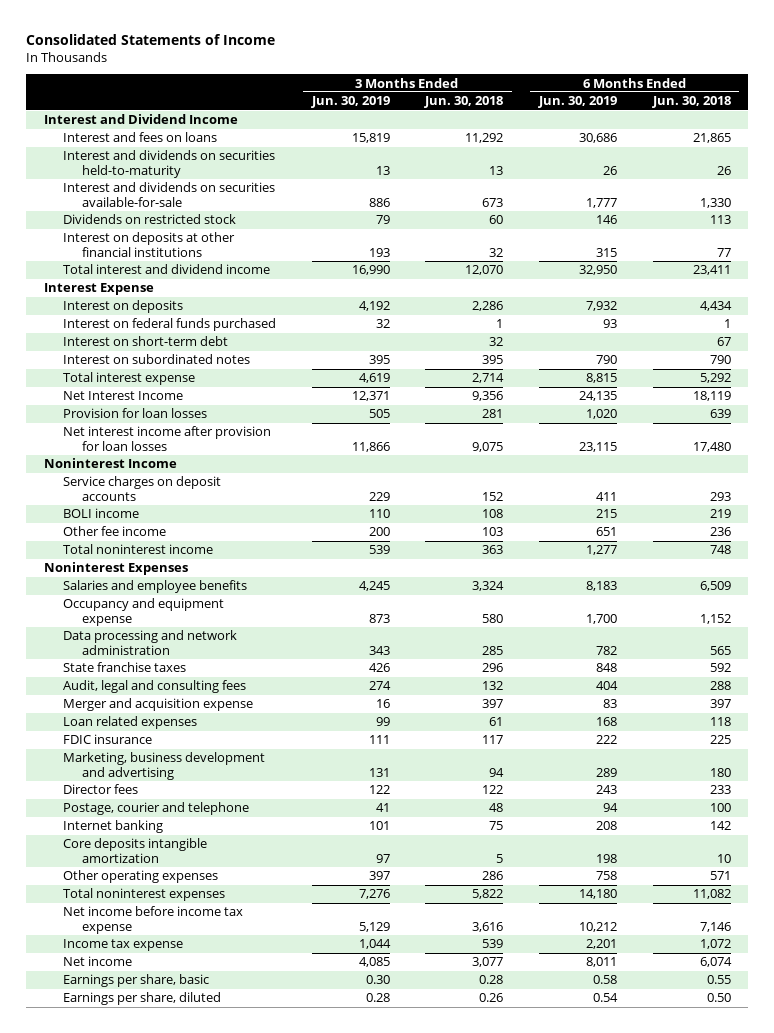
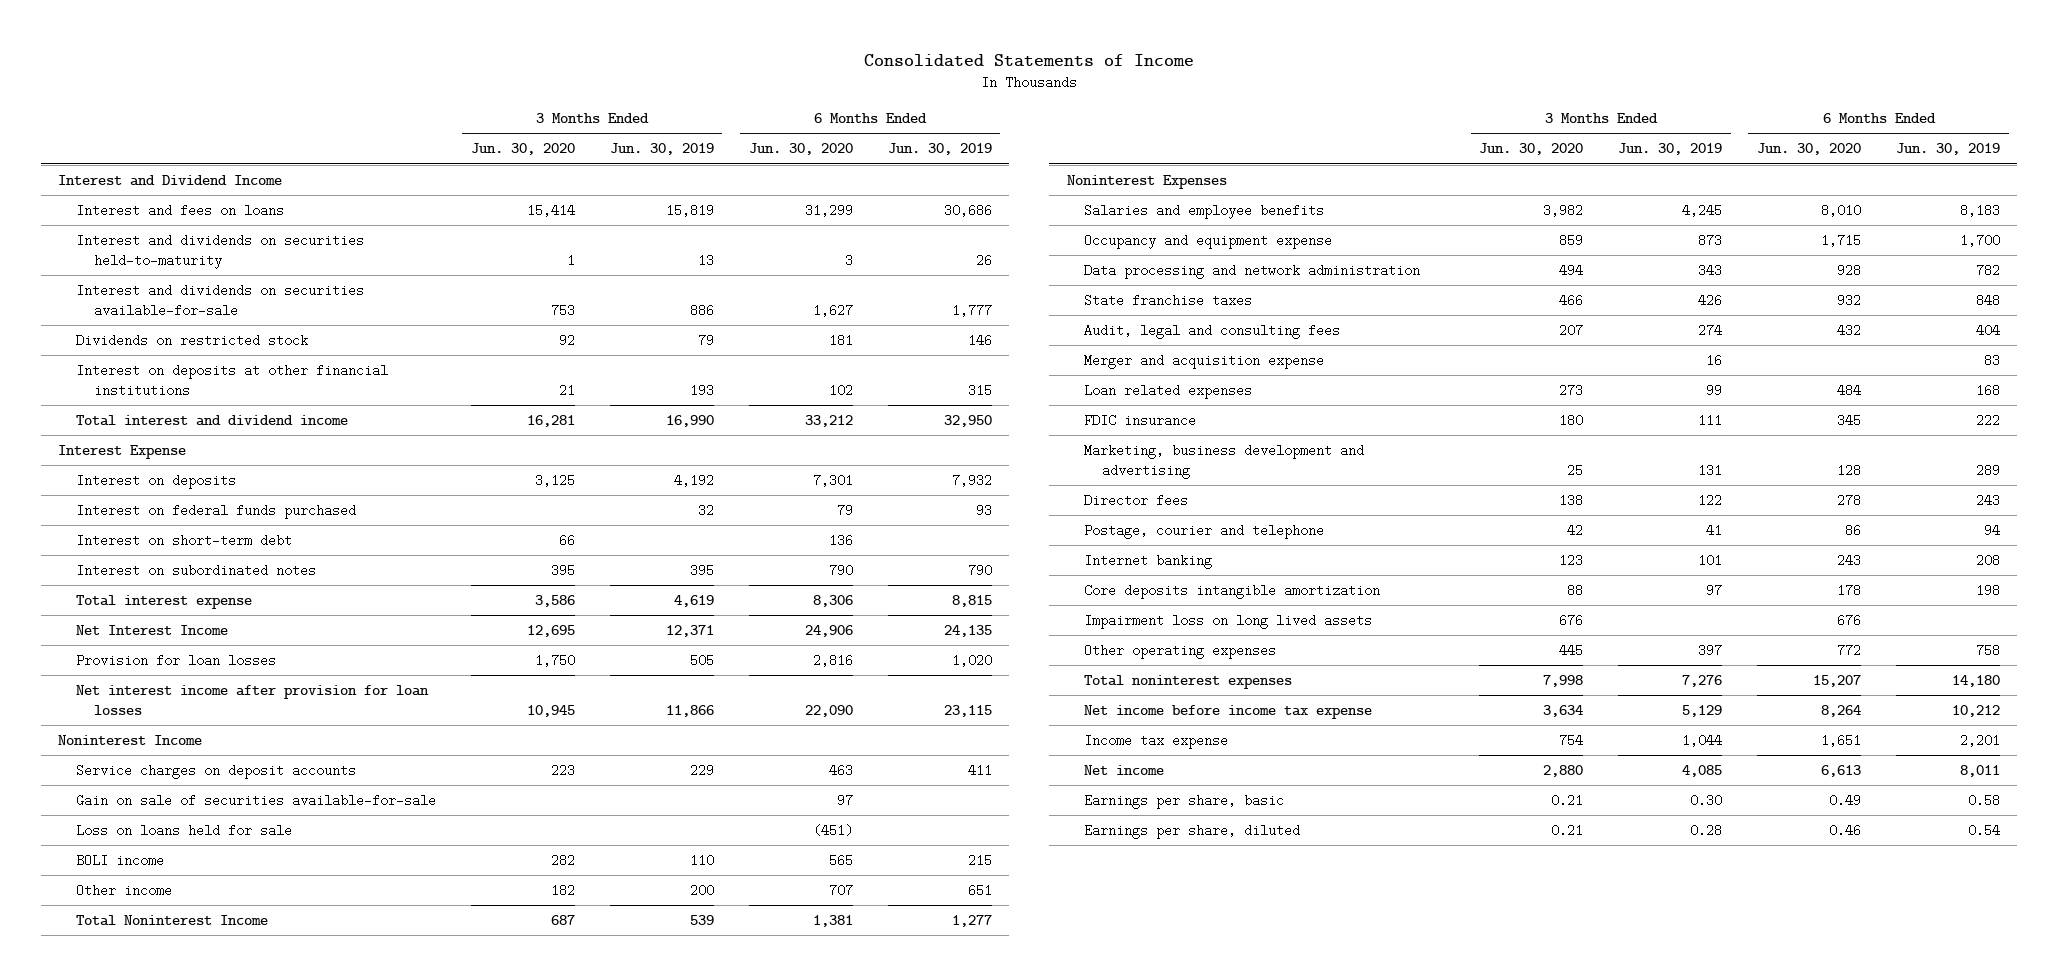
- | 3 Months Ended Jun. 30, 2019 | 3 Months Ended Jun. 30, 2018 | 6 Months Ended Jun. 30, 2019 | 6 Months Ended Jun. 30, 2018
+ | 3 Months Ended Jun. 30, 2020 | 3 Months Ended Jun. 30, 2019 | 6 Months Ended Jun. 30, 2020 | 6 Months Ended Jun. 30, 2019
+ Gain on sale of securities available-for-sale | | | 97 |
+ Loss on loans held for sale | | | (451) |
- Other fee income | 200 | 103 | 651 | 236
- Total noninterest income | 539 | 363 | 1,277 | 748
+ Other income | 182 | 200 | 707 | 651
+ Total Noninterest Income | 687 | 539 | 1,381 | 1,277
+ Impairment loss on long lived assets | 676 | | 676 |

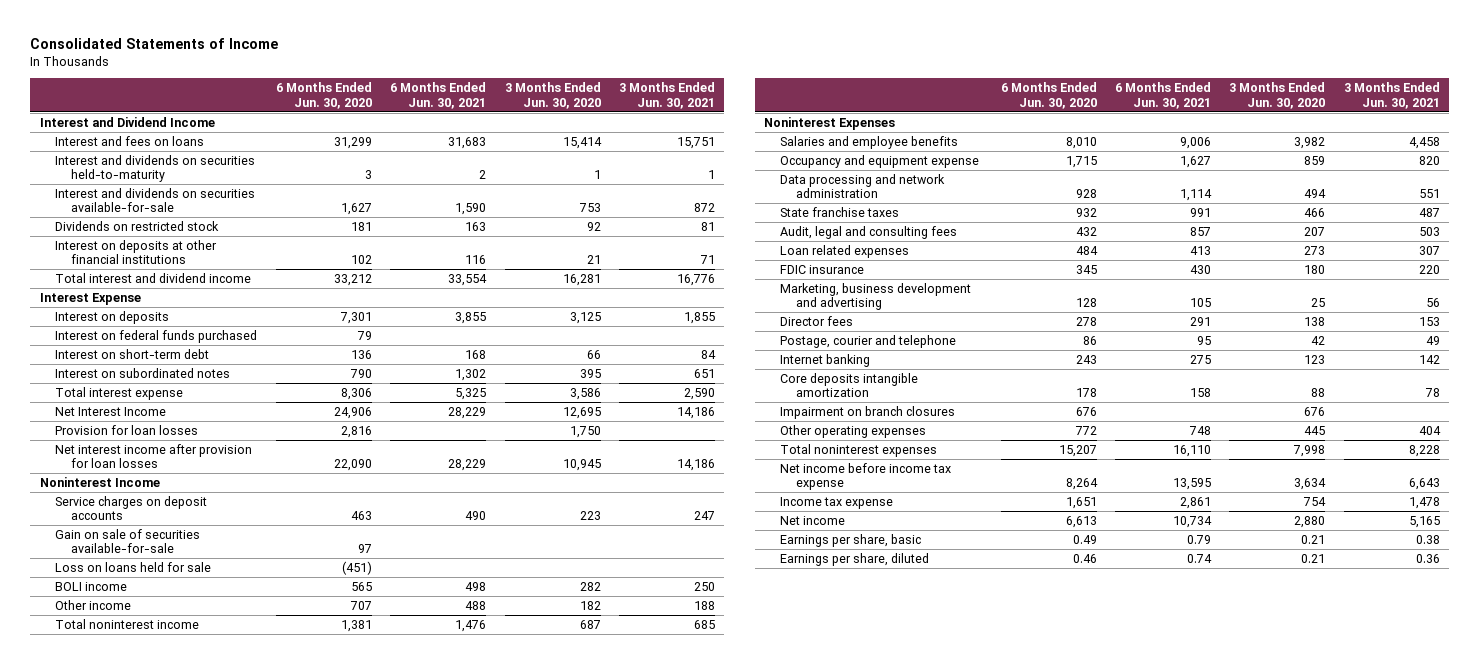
- | 3 Months Ended Jun. 30, 2020 | 3 Months Ended Jun. 30, 2019 | 6 Months Ended Jun. 30, 2020 | 6 Months Ended Jun. 30, 2019
+ | 6 Months Ended Jun. 30, 2020 | 6 Months Ended Jun. 30, 2021 | 3 Months Ended Jun. 30, 2020 | 3 Months Ended Jun. 30, 2021
- Total Noninterest Income | 687 | 539 | 1,381 | 1,277
+ Total noninterest income | 1,381 | 1,476 | 687 | 685
- Merger and acquisition expense | | 16 | | 83
- Impairment loss on long lived assets | 676 | | 676 |
+ Impairment on branch closures | 676 | | 676 |

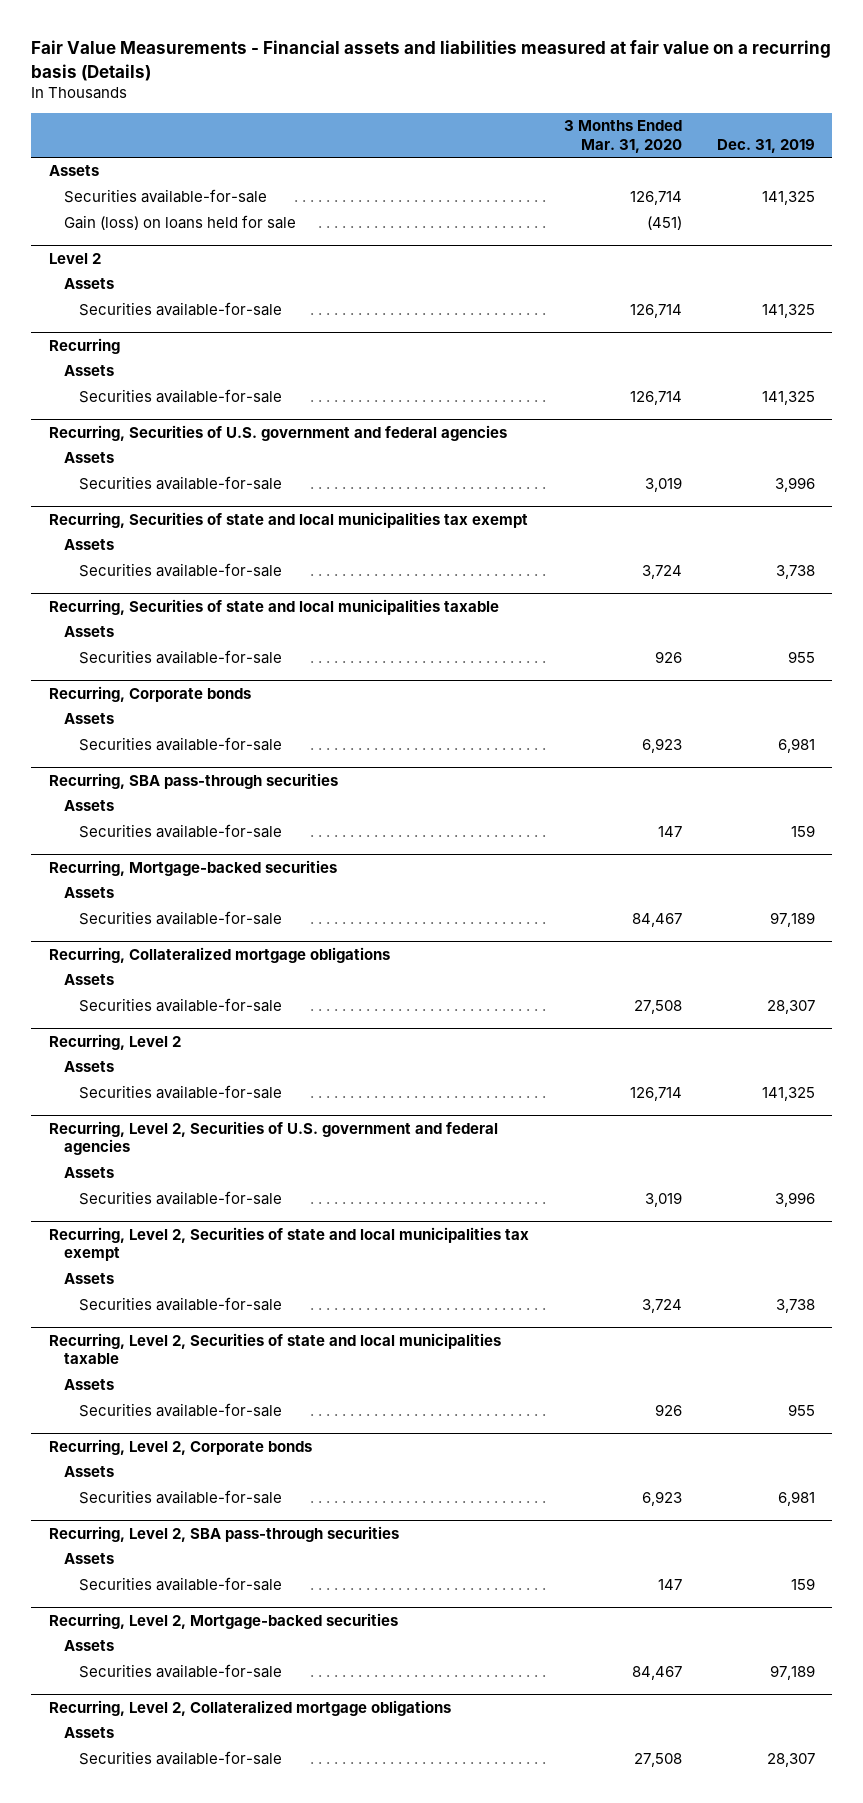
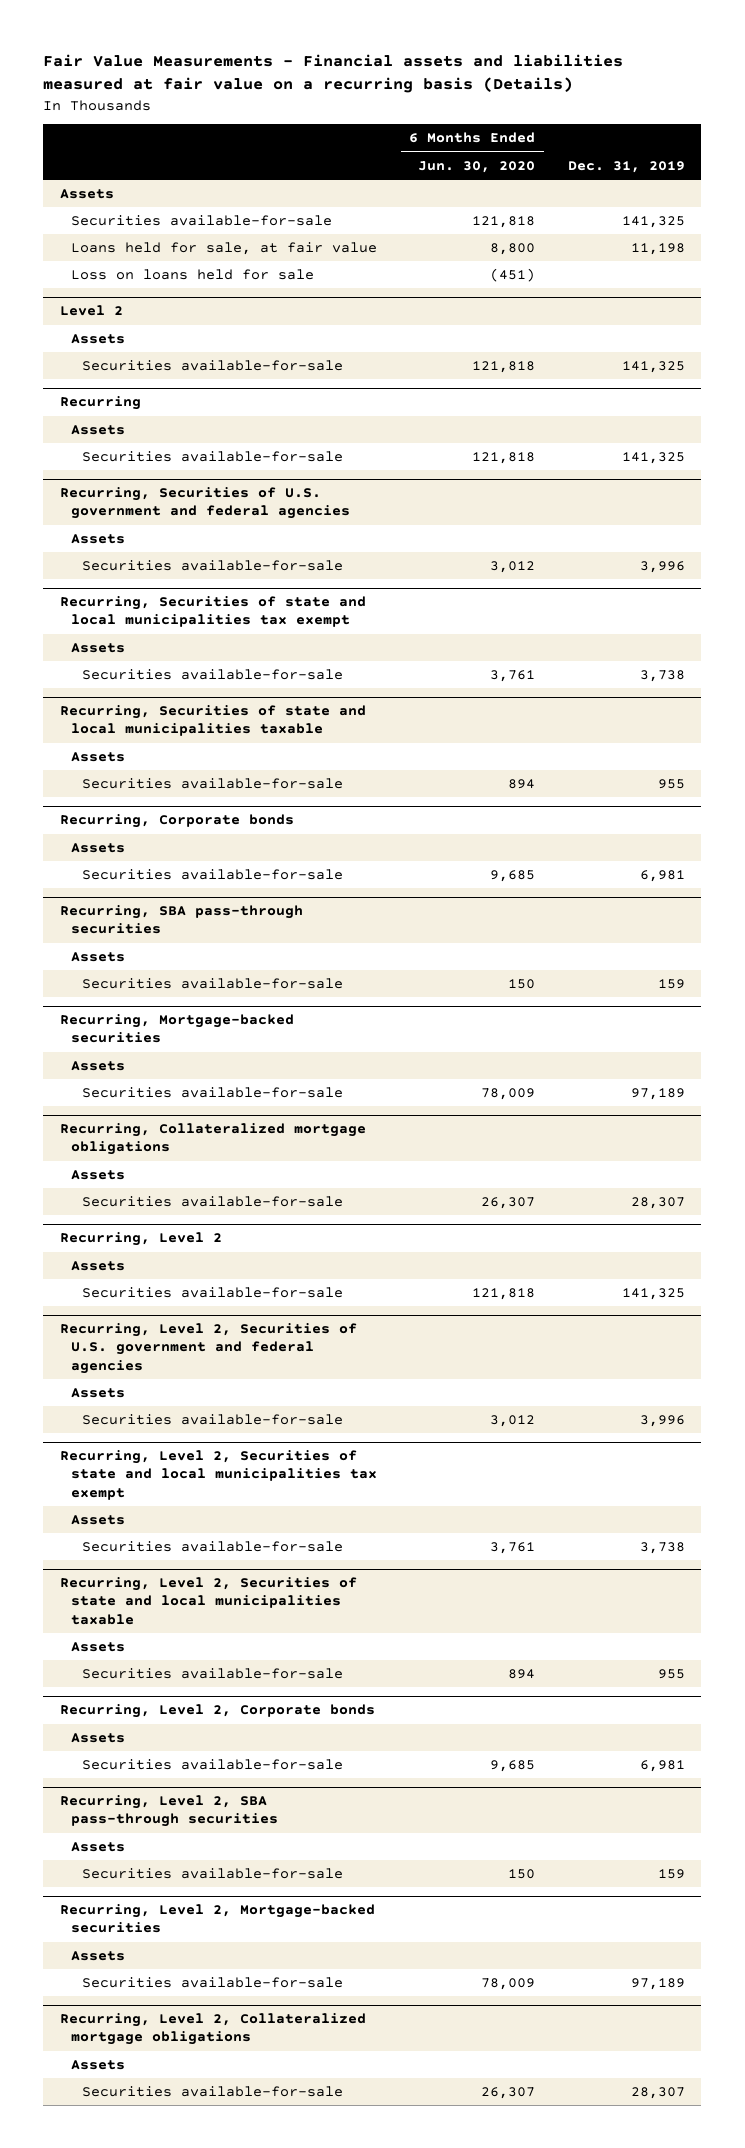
- | 3 Months Ended Mar. 31, 2020 | Dec. 31, 2019
+ | 6 Months Ended Jun. 30, 2020 | Dec. 31, 2019
- Gain (loss) on loans held for sale | (451) |
+ Loans held for sale, at fair value | 8,800 | 11,198
+ Loss on loans held for sale | (451) |

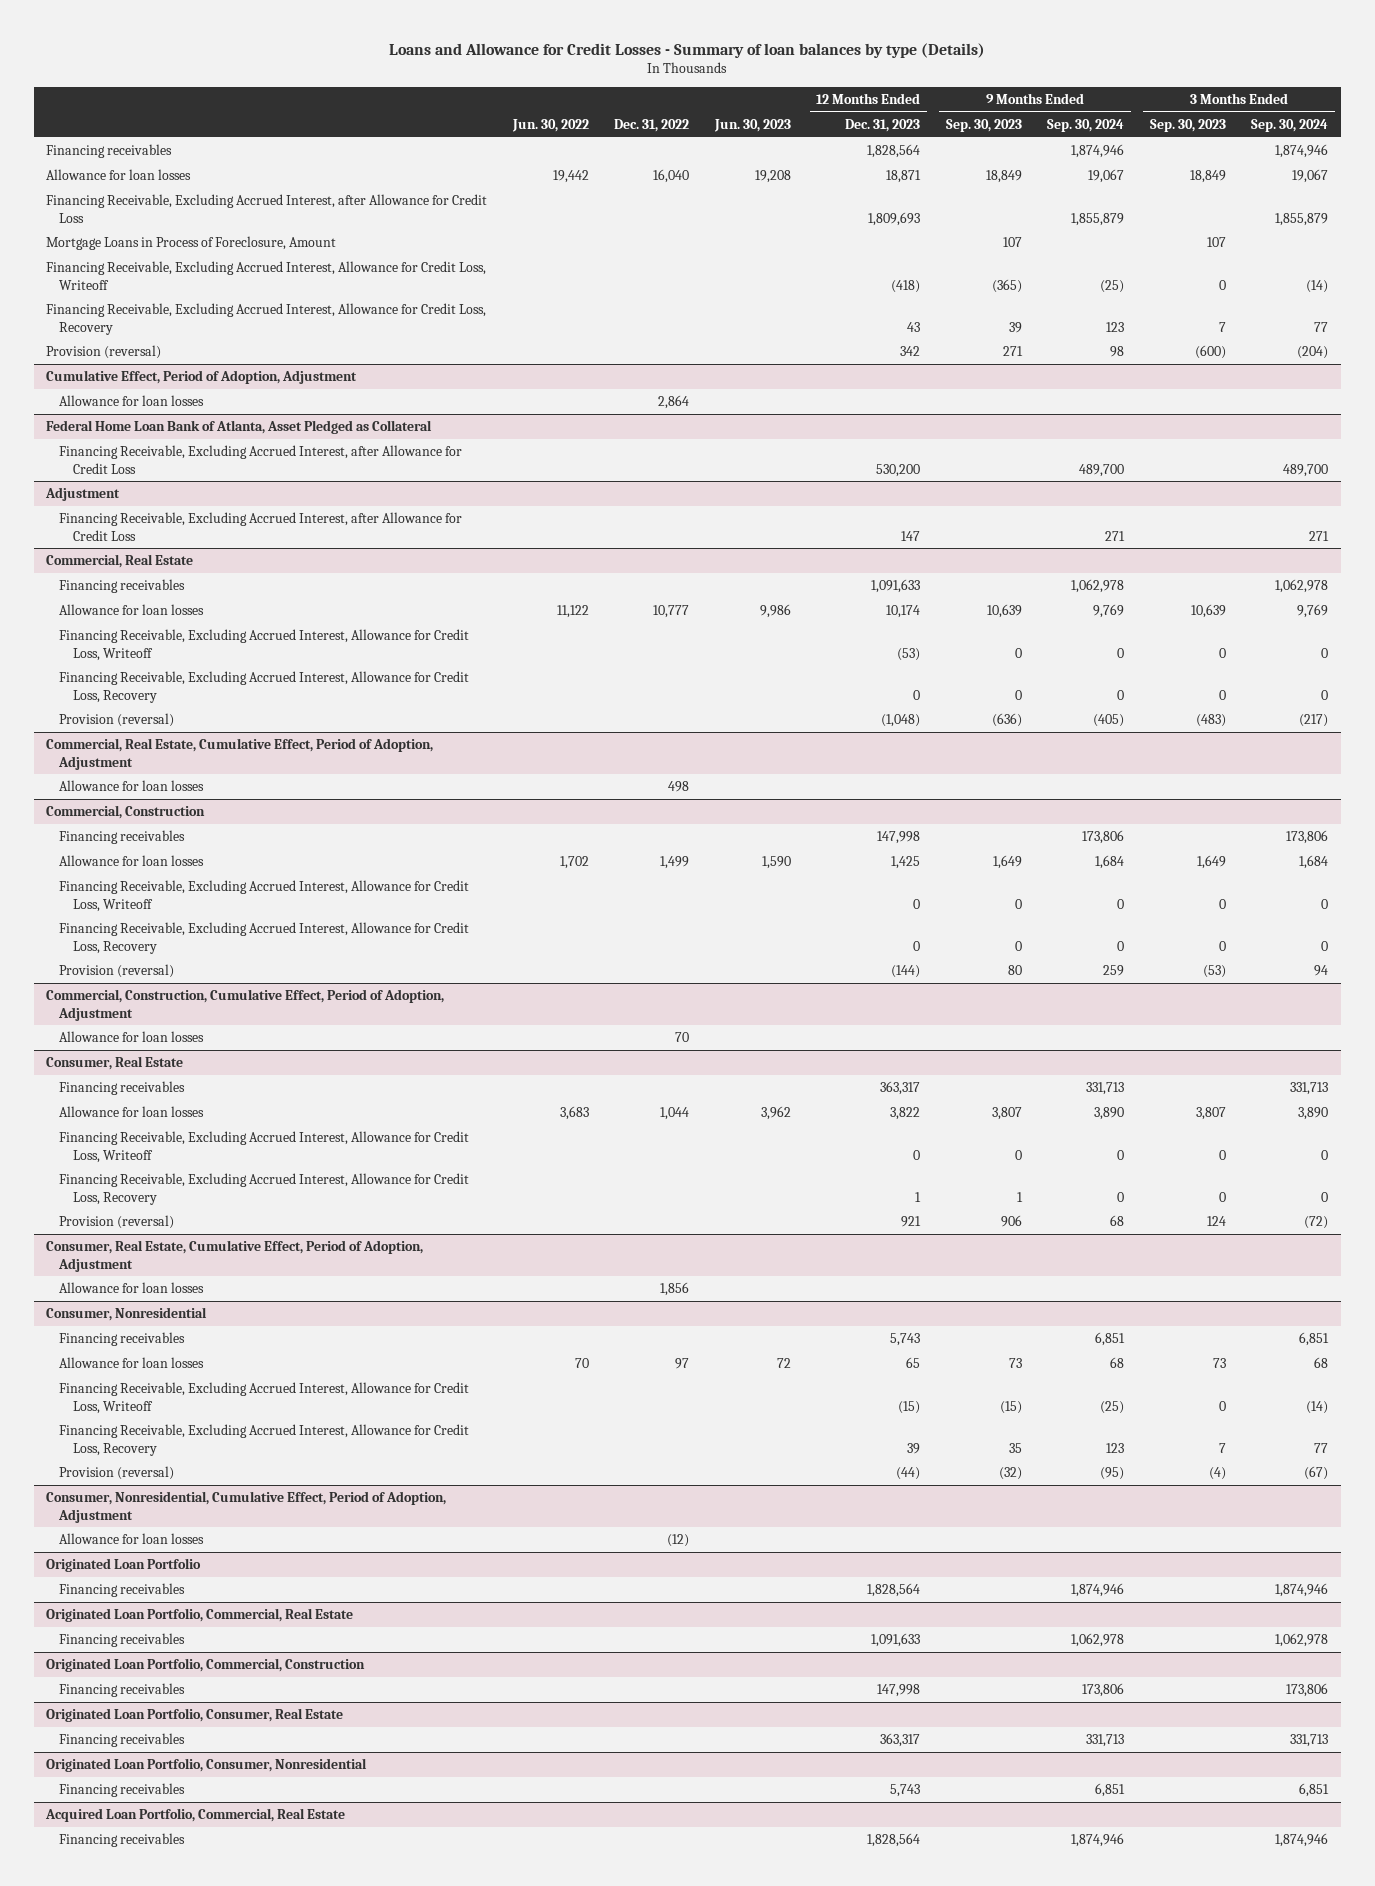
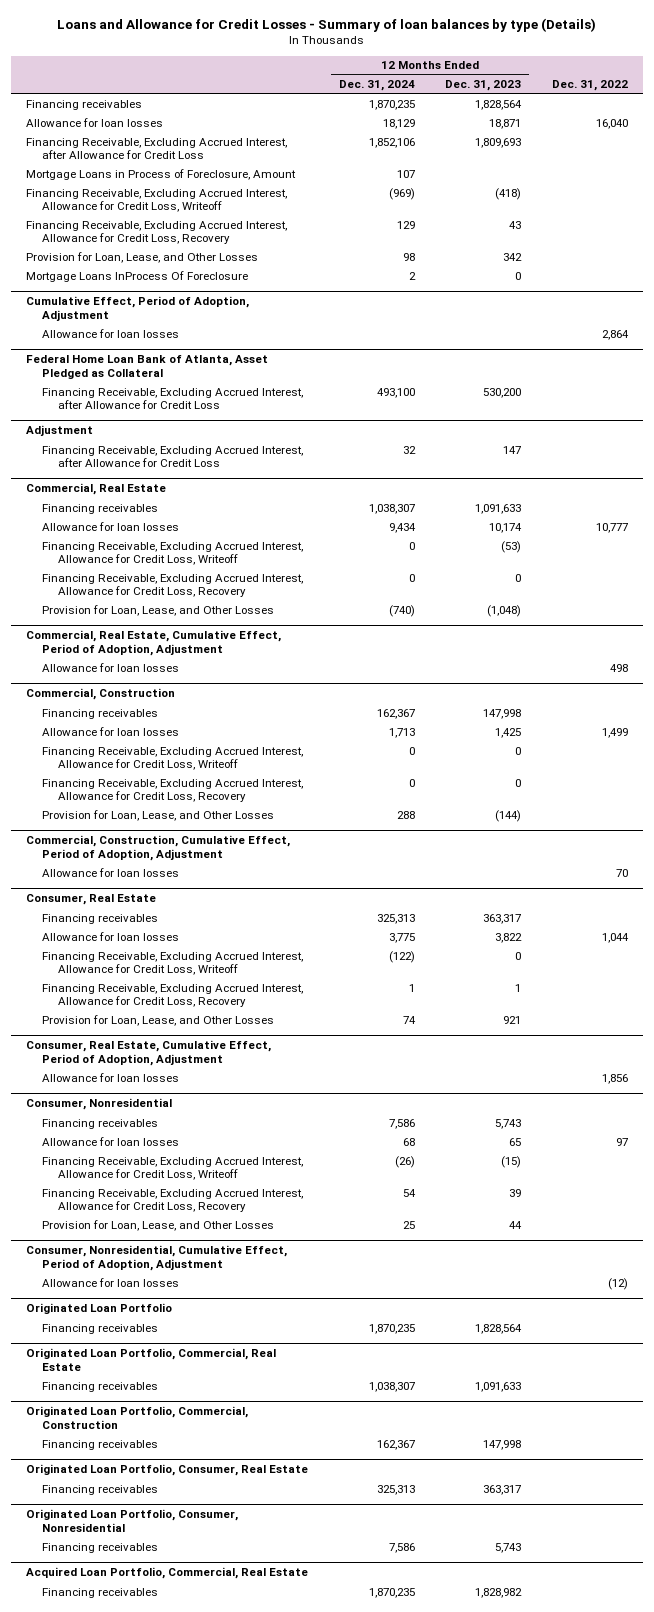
- | Jun. 30, 2022 | Dec. 31, 2022 | Jun. 30, 2023 | 12 Months Ended Dec. 31, 2023 | 9 Months Ended Sep. 30, 2023 | 9 Months Ended Sep. 30, 2024 | 3 Months Ended Sep. 30, 2023 | 3 Months Ended Sep. 30, 2024
+ | 12 Months Ended Dec. 31, 2024 | 12 Months Ended Dec. 31, 2023 | Dec. 31, 2022
- Provision (reversal) | | | | 342 | 271 | 98 | (600) | (204)
+ Provision for Loan, Lease, and Other Losses | 98 | 342 |
+ Mortgage Loans InProcess Of Foreclosure | 2 | 0 |
@ Commercial, Real Estate
- Provision (reversal) | | | | (1,048) | (636) | (405) | (483) | (217)
+ Provision for Loan, Lease, and Other Losses | (740) | (1,048) |
@ Commercial, Construction
- Provision (reversal) | | | | (144) | 80 | 259 | (53) | 94
+ Provision for Loan, Lease, and Other Losses | 288 | (144) |
@ Consumer, Real Estate
- Provision (reversal) | | | | 921 | 906 | 68 | 124 | (72)
+ Provision for Loan, Lease, and Other Losses | 74 | 921 |
@ Consumer, Nonresidential
- Provision (reversal) | | | | (44) | (32) | (95) | (4) | (67)
+ Provision for Loan, Lease, and Other Losses | 25 | 44 |
@ Acquired Loan Portfolio, Commercial, Real Estate
- Financing receivables | | | | 1,828,564 | | 1,874,946 | | 1,874,946
+ Financing receivables | 1,870,235 | 1,828,982 |

